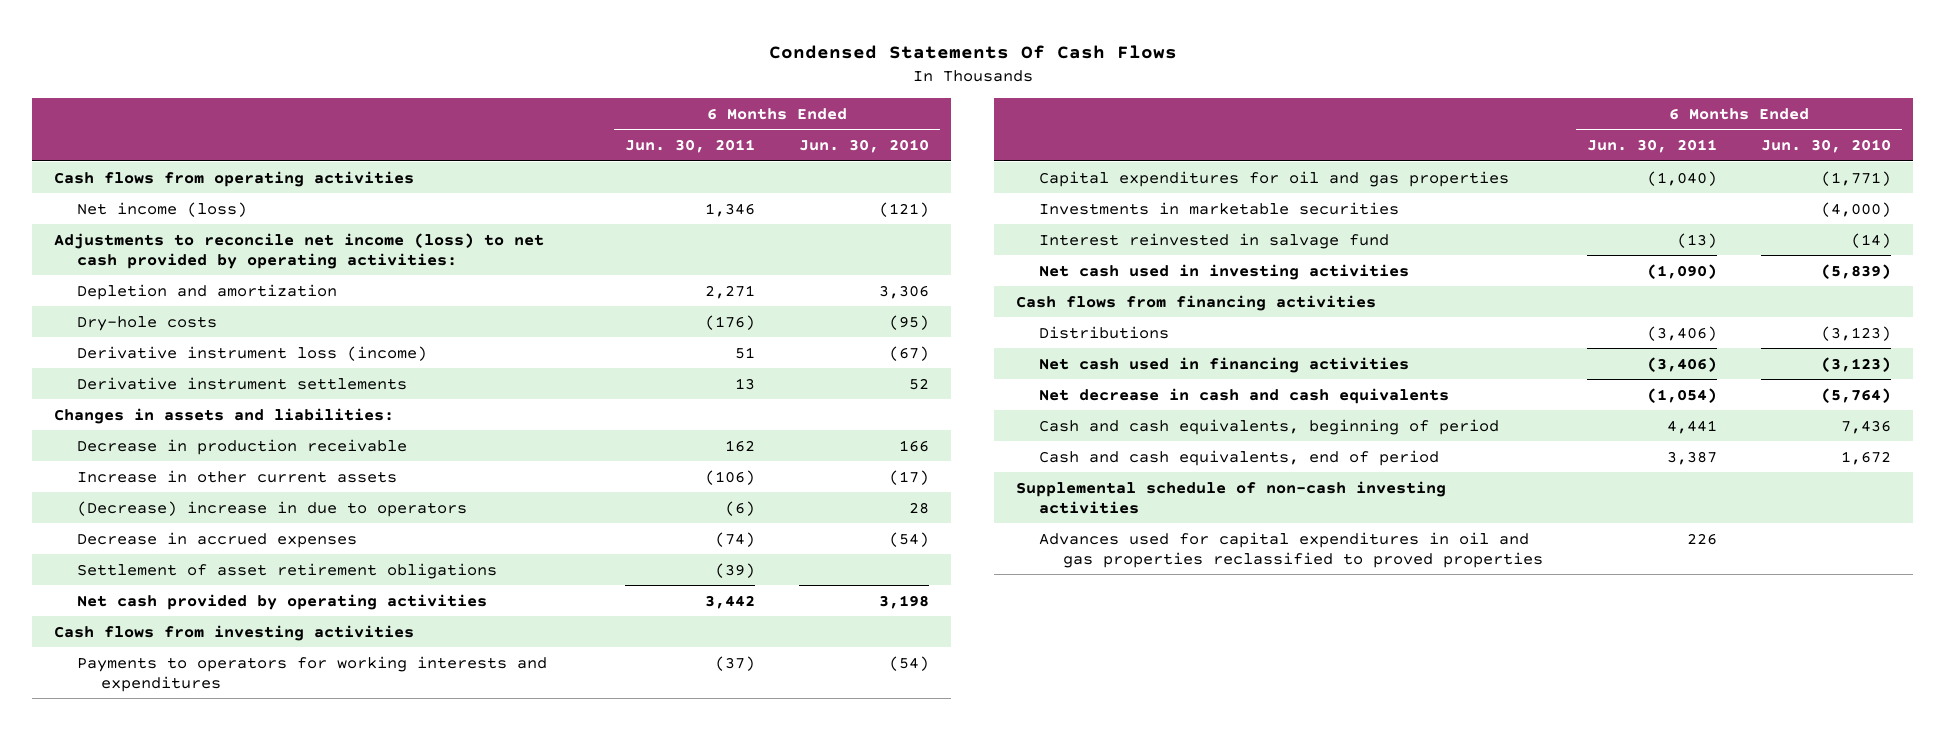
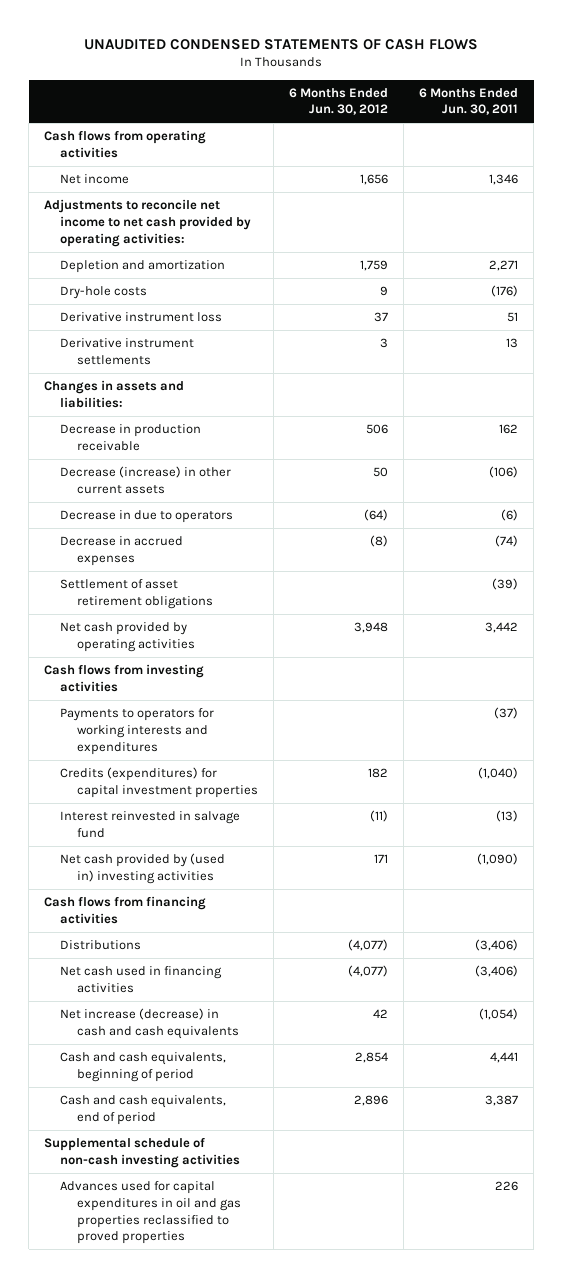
- Condensed Statements Of Cash Flows
+ UNAUDITED CONDENSED STATEMENTS OF CASH FLOWS
- | 6 Months Ended Jun. 30, 2011 | 6 Months Ended Jun. 30, 2010
+ | 6 Months Ended Jun. 30, 2012 | 6 Months Ended Jun. 30, 2011
- Net income (loss) | 1,346 | (121)
- Adjustments to reconcile net income (loss) to net cash provided by operating activities:
+ Net income | 1,656 | 1,346
+ Adjustments to reconcile net income to net cash provided by operating activities:
- Derivative instrument loss (income) | 51 | (67)
+ Derivative instrument loss | 37 | 51
- Increase in other current assets | (106) | (17)
- (Decrease) increase in due to operators | (6) | 28
+ Decrease (increase) in other current assets | 50 | (106)
+ Decrease in due to operators | (64) | (6)
- Capital expenditures for oil and gas properties | (1,040) | (1,771)
- Investments in marketable securities | | (4,000)
+ Credits (expenditures) for capital investment properties | 182 | (1,040)
- Net cash used in investing activities | (1,090) | (5,839)
+ Net cash provided by (used in) investing activities | 171 | (1,090)
- Net decrease in cash and cash equivalents | (1,054) | (5,764)
+ Net increase (decrease) in cash and cash equivalents | 42 | (1,054)

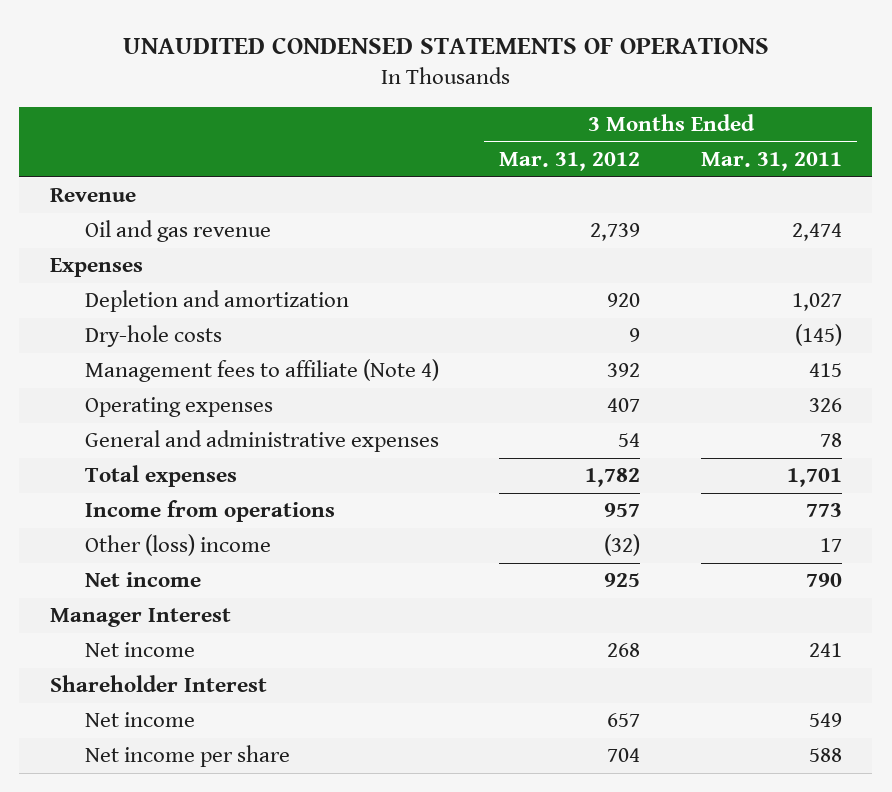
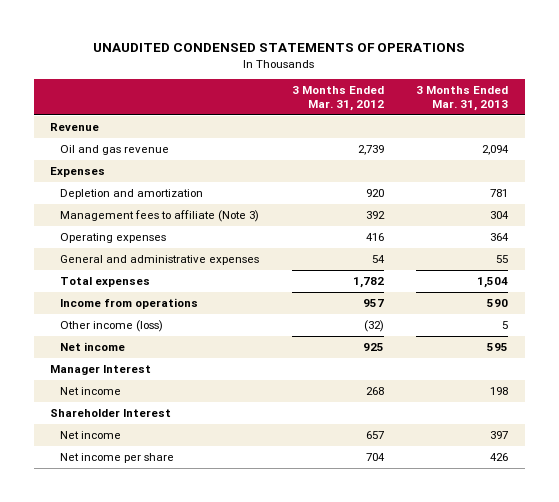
- | 3 Months Ended Mar. 31, 2012 | 3 Months Ended Mar. 31, 2011
+ | 3 Months Ended Mar. 31, 2012 | 3 Months Ended Mar. 31, 2013
- Dry-hole costs | 9 | (145)
- Management fees to affiliate (Note 4) | 392 | 415
- Operating expenses | 407 | 326
+ Management fees to affiliate (Note 3) | 392 | 304
+ Operating expenses | 416 | 364
- Other (loss) income | (32) | 17
+ Other income (loss) | (32) | 5

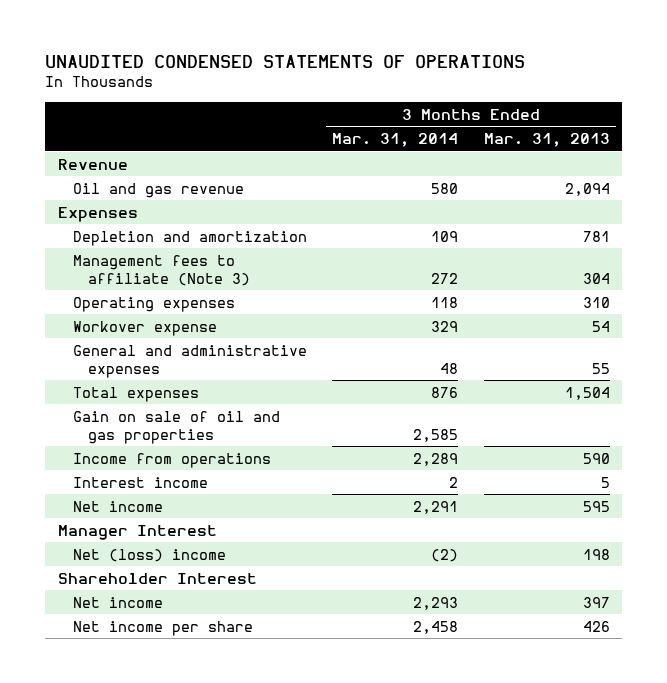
- | 3 Months Ended Mar. 31, 2012 | 3 Months Ended Mar. 31, 2013
+ | 3 Months Ended Mar. 31, 2014 | 3 Months Ended Mar. 31, 2013
- Operating expenses | 416 | 364
+ Operating expenses | 118 | 310
+ Workover expense | 329 | 54
+ Gain on sale of oil and gas properties | 2,585 |
- Other income (loss) | (32) | 5
+ Interest income | 2 | 5
- Net income | 268 | 198
+ Net (loss) income | (2) | 198

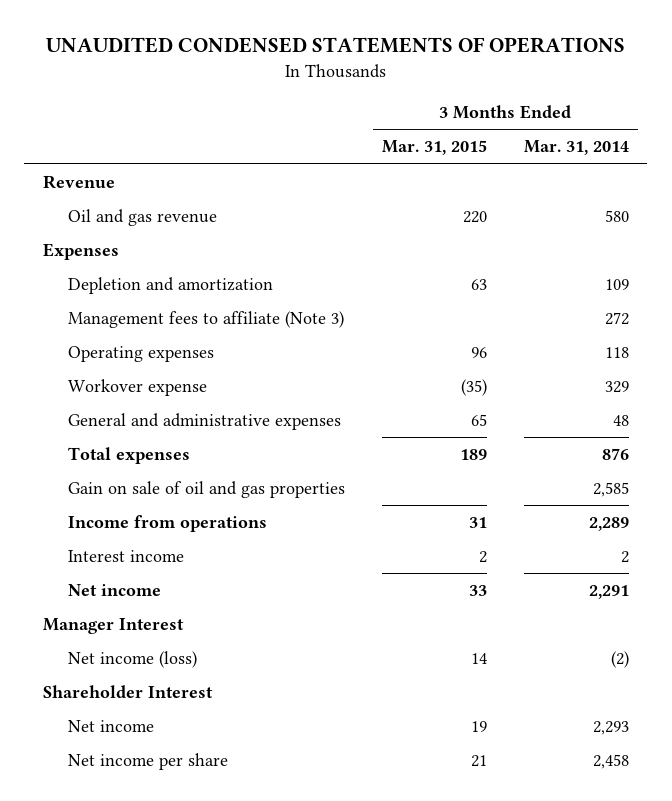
- | 3 Months Ended Mar. 31, 2014 | 3 Months Ended Mar. 31, 2013
+ | 3 Months Ended Mar. 31, 2015 | 3 Months Ended Mar. 31, 2014
- Net (loss) income | (2) | 198
+ Net income (loss) | 14 | (2)

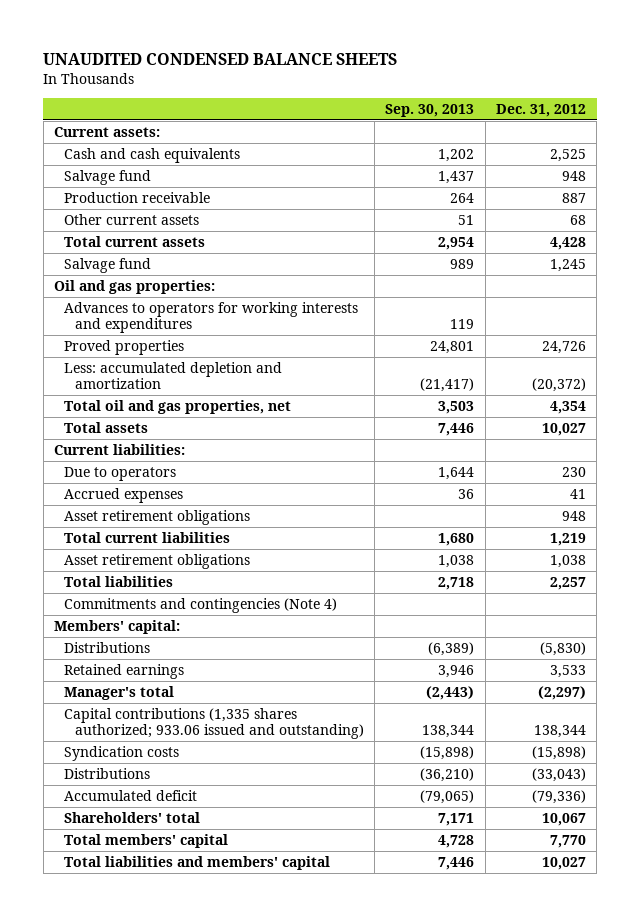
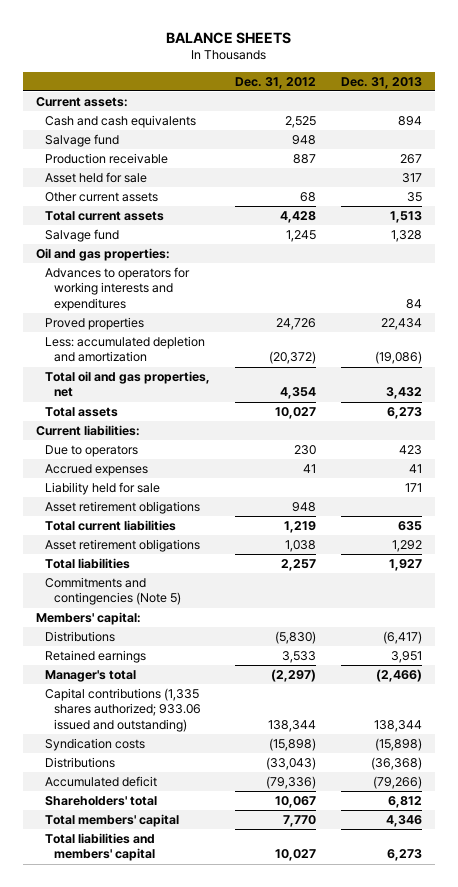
- UNAUDITED CONDENSED BALANCE SHEETS
+ BALANCE SHEETS
- | Sep. 30, 2013 | Dec. 31, 2012
+ | Dec. 31, 2012 | Dec. 31, 2013
+ Asset held for sale | | 317
+ Liability held for sale | | 171
- Commitments and contingencies (Note 4)
+ Commitments and contingencies (Note 5)

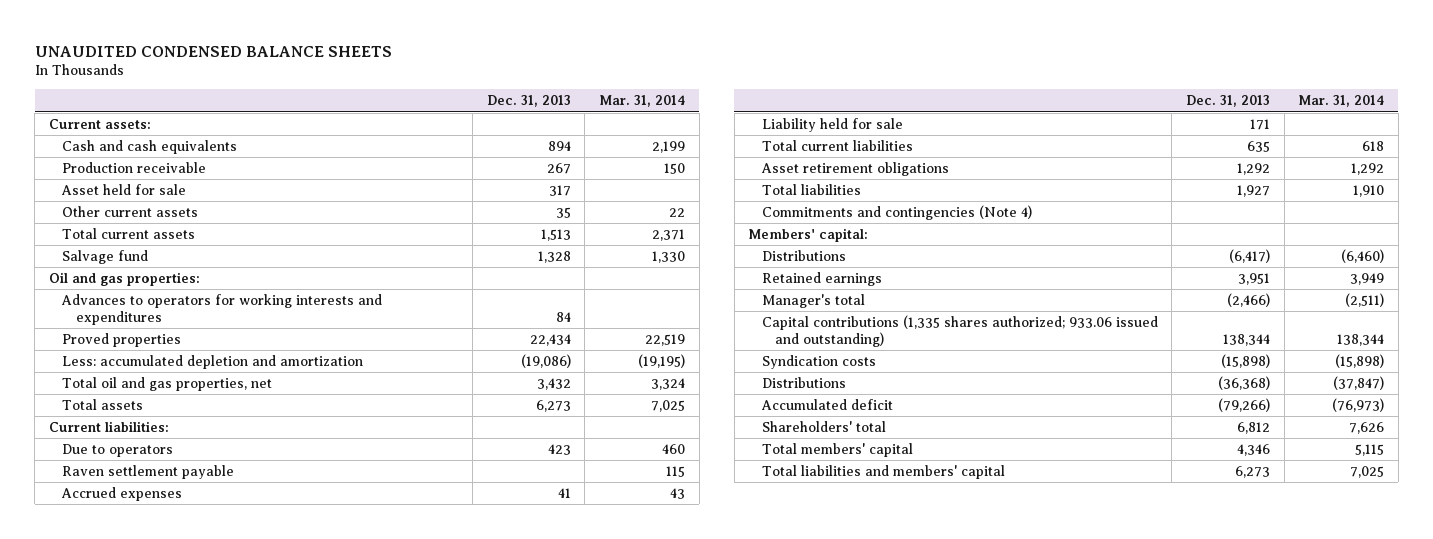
- BALANCE SHEETS
+ UNAUDITED CONDENSED BALANCE SHEETS
- | Dec. 31, 2012 | Dec. 31, 2013
+ | Dec. 31, 2013 | Mar. 31, 2014
- Salvage fund | 948 |
+ Raven settlement payable | | 115
- Asset retirement obligations | 948 |
- Commitments and contingencies (Note 5)
+ Commitments and contingencies (Note 4)

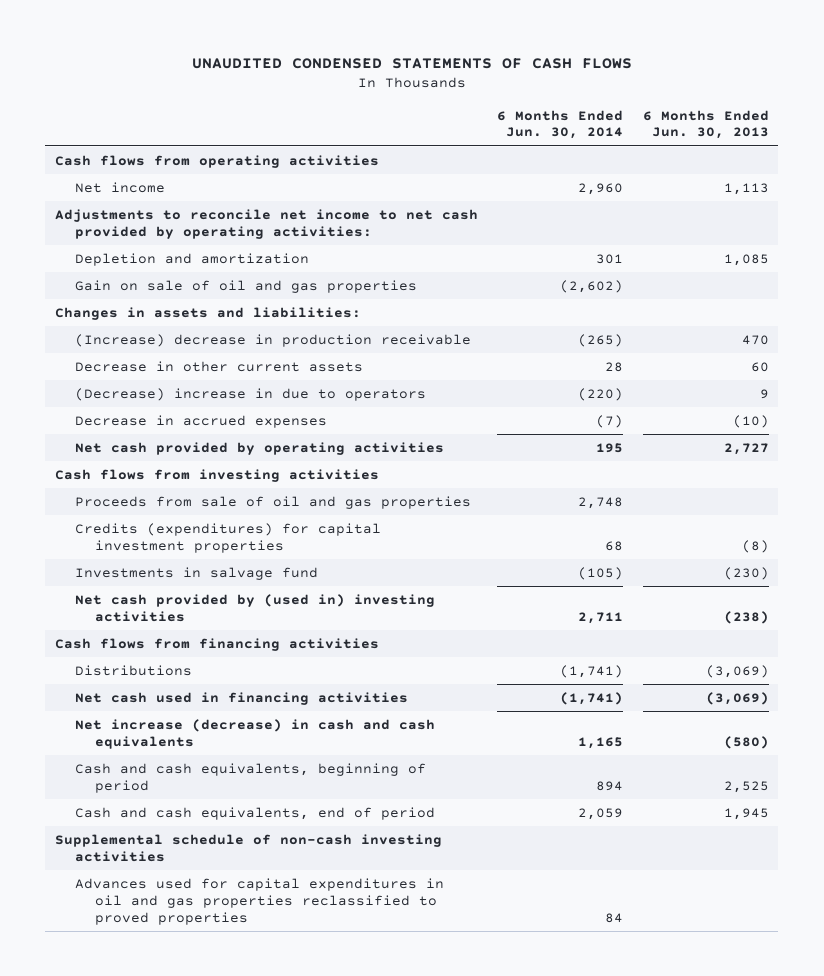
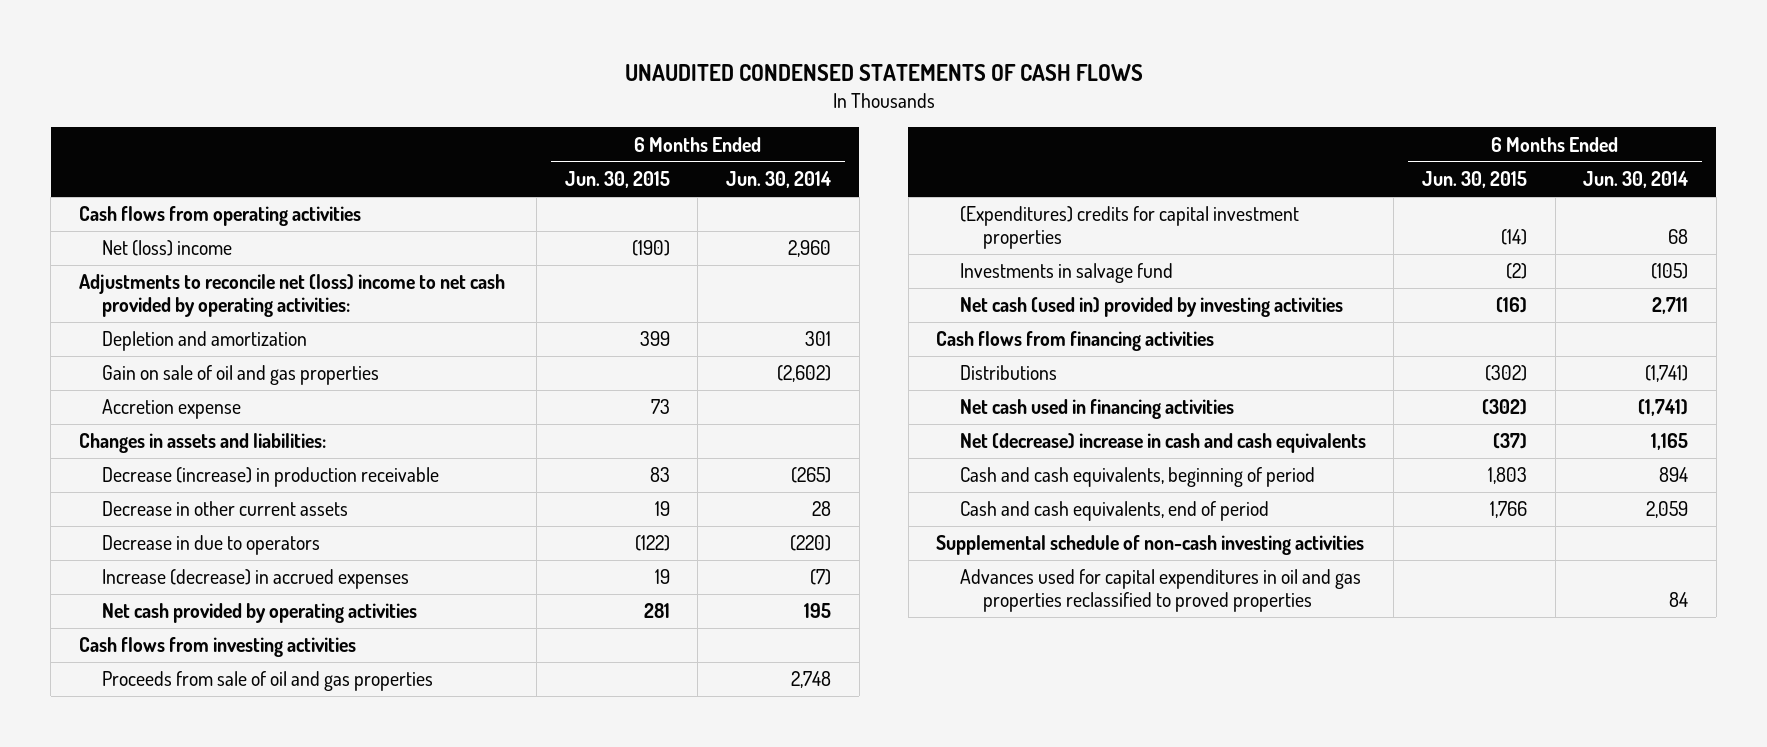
- | 6 Months Ended Jun. 30, 2014 | 6 Months Ended Jun. 30, 2013
+ | 6 Months Ended Jun. 30, 2015 | 6 Months Ended Jun. 30, 2014
- Net income | 2,960 | 1,113
- Adjustments to reconcile net income to net cash provided by operating activities:
+ Net (loss) income | (190) | 2,960
+ Adjustments to reconcile net (loss) income to net cash provided by operating activities:
+ Accretion expense | 73 |
- (Increase) decrease in production receivable | (265) | 470
+ Decrease (increase) in production receivable | 83 | (265)
- (Decrease) increase in due to operators | (220) | 9
- Decrease in accrued expenses | (7) | (10)
+ Decrease in due to operators | (122) | (220)
+ Increase (decrease) in accrued expenses | 19 | (7)
- Credits (expenditures) for capital investment properties | 68 | (8)
+ (Expenditures) credits for capital investment properties | (14) | 68
- Net cash provided by (used in) investing activities | 2,711 | (238)
+ Net cash (used in) provided by investing activities | (16) | 2,711
- Net increase (decrease) in cash and cash equivalents | 1,165 | (580)
+ Net (decrease) increase in cash and cash equivalents | (37) | 1,165

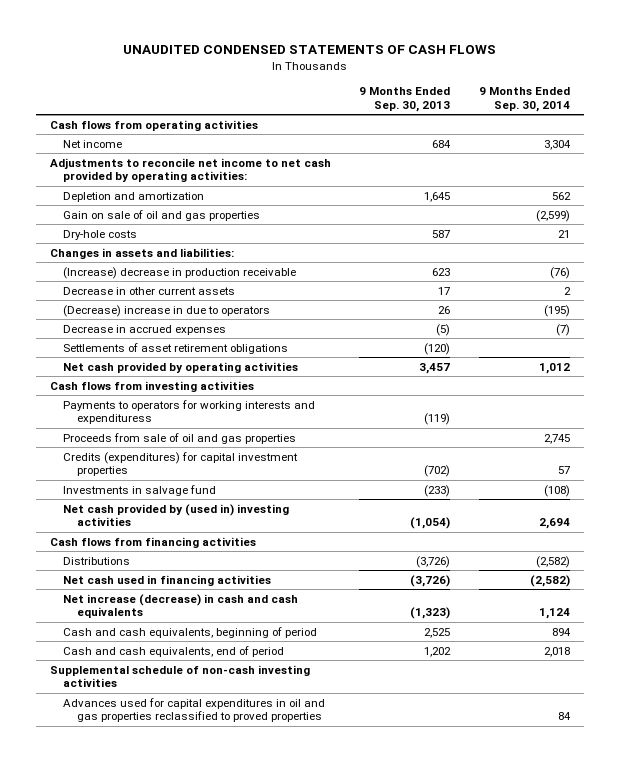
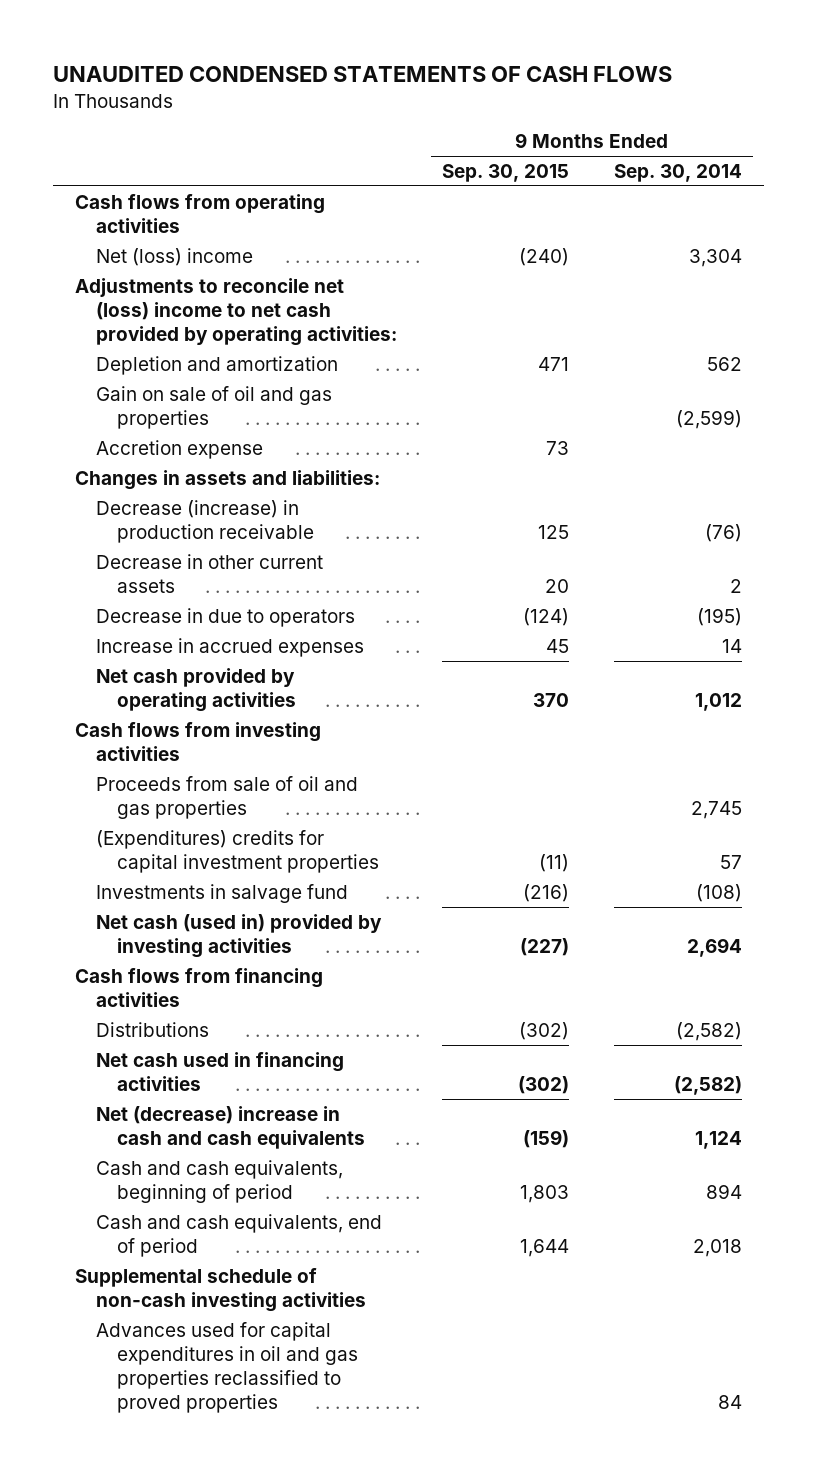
- | 9 Months Ended Sep. 30, 2013 | 9 Months Ended Sep. 30, 2014
+ | 9 Months Ended Sep. 30, 2015 | 9 Months Ended Sep. 30, 2014
- Net income | 684 | 3,304
- Adjustments to reconcile net income to net cash provided by operating activities:
+ Net (loss) income | (240) | 3,304
+ Adjustments to reconcile net (loss) income to net cash provided by operating activities:
- Dry-hole costs | 587 | 21
+ Accretion expense | 73 |
- (Increase) decrease in production receivable | 623 | (76)
+ Decrease (increase) in production receivable | 125 | (76)
- (Decrease) increase in due to operators | 26 | (195)
- Decrease in accrued expenses | (5) | (7)
- Settlements of asset retirement obligations | (120) |
+ Decrease in due to operators | (124) | (195)
+ Increase in accrued expenses | 45 | 14
- Payments to operators for working interests and expendituress | (119) |
- Credits (expenditures) for capital investment properties | (702) | 57
+ (Expenditures) credits for capital investment properties | (11) | 57
- Net cash provided by (used in) investing activities | (1,054) | 2,694
+ Net cash (used in) provided by investing activities | (227) | 2,694
- Net increase (decrease) in cash and cash equivalents | (1,323) | 1,124
+ Net (decrease) increase in cash and cash equivalents | (159) | 1,124

